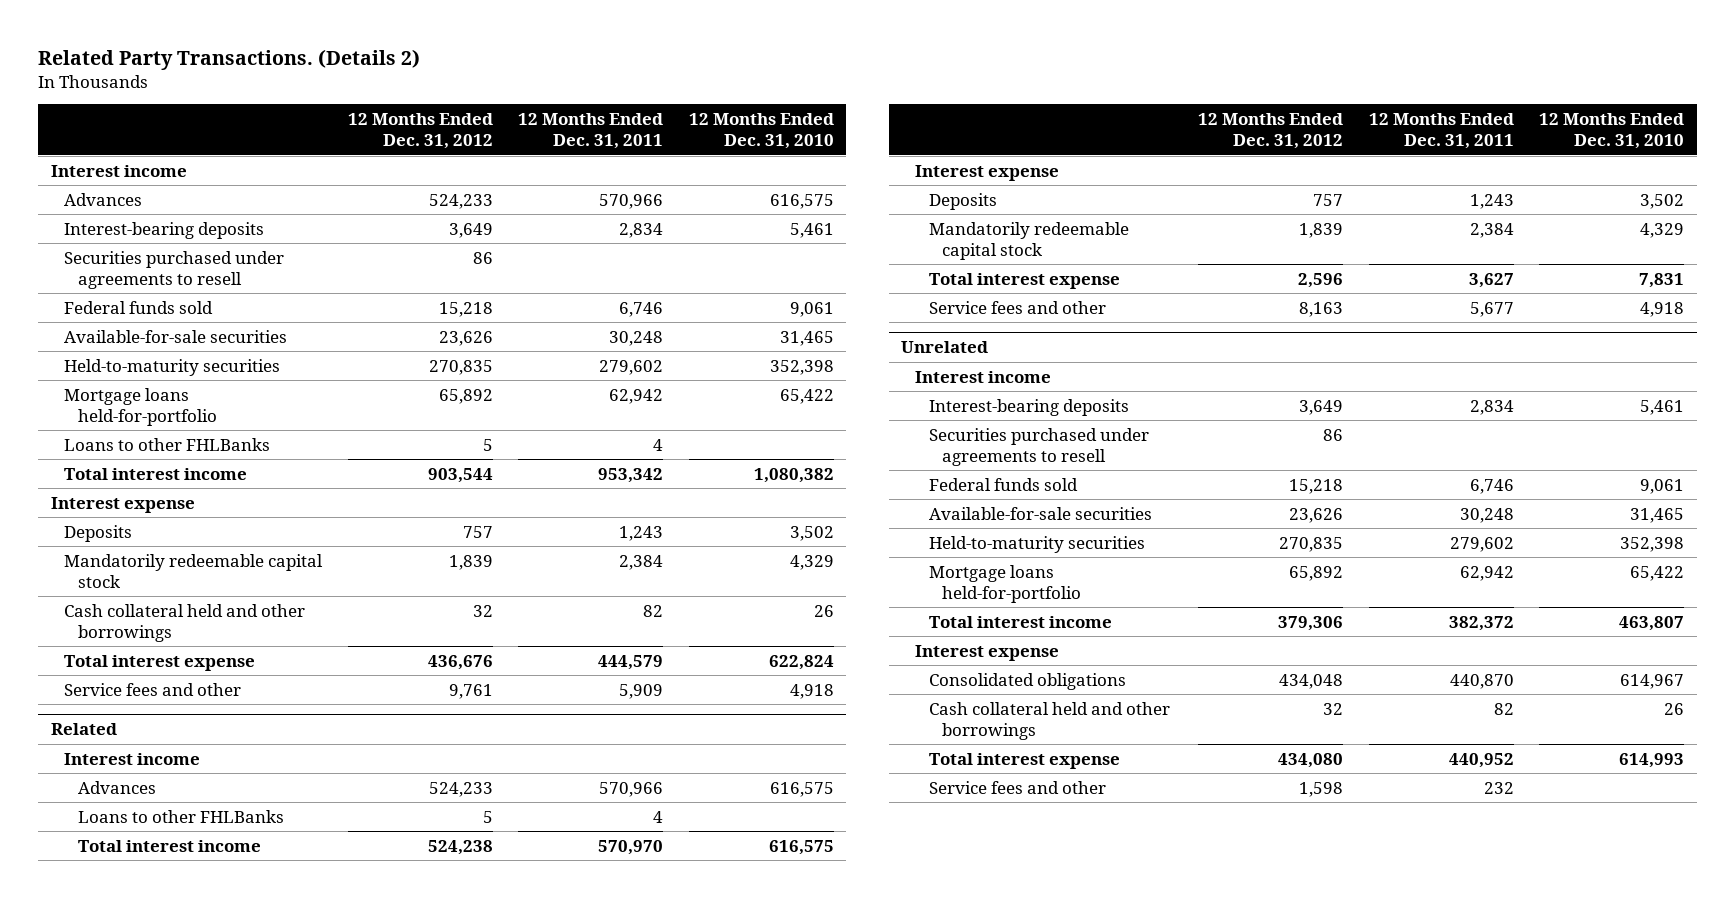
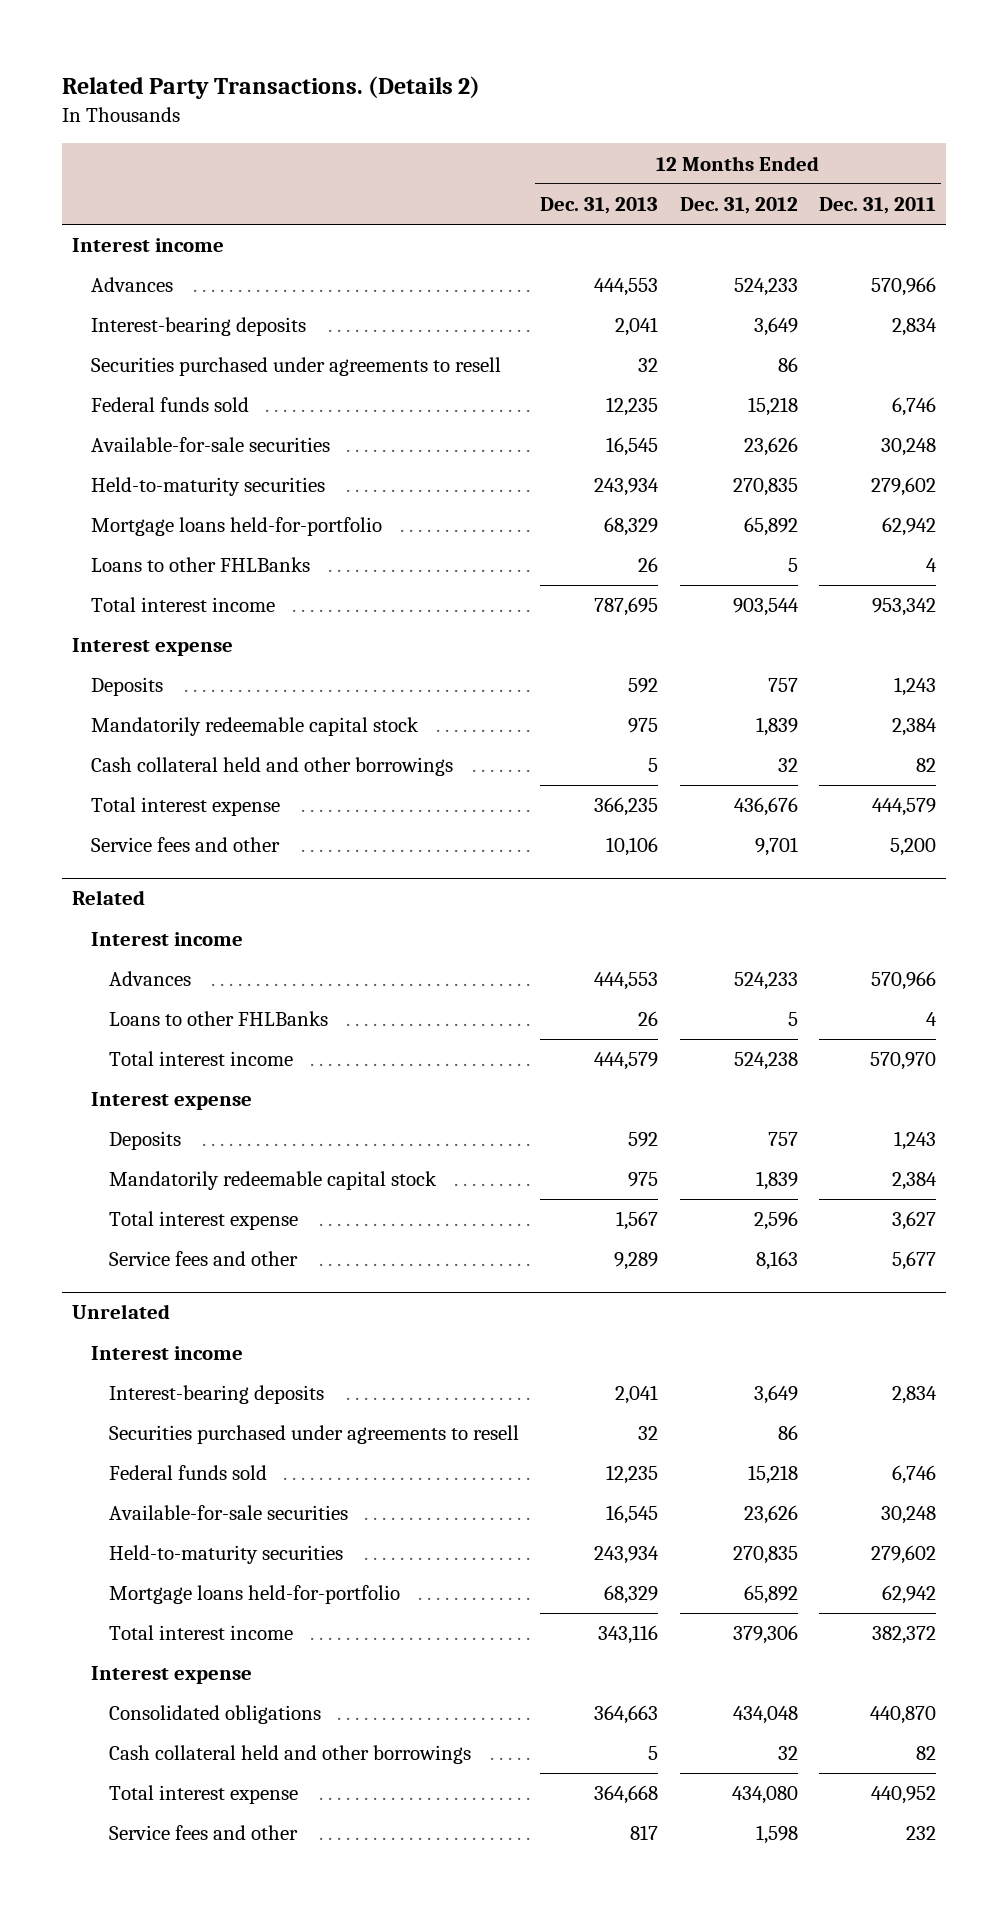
- | 12 Months Ended Dec. 31, 2012 | 12 Months Ended Dec. 31, 2011 | 12 Months Ended Dec. 31, 2010
+ | 12 Months Ended Dec. 31, 2013 | 12 Months Ended Dec. 31, 2012 | 12 Months Ended Dec. 31, 2011
- Service fees and other | 9,761 | 5,909 | 4,918
+ Service fees and other | 10,106 | 9,701 | 5,200

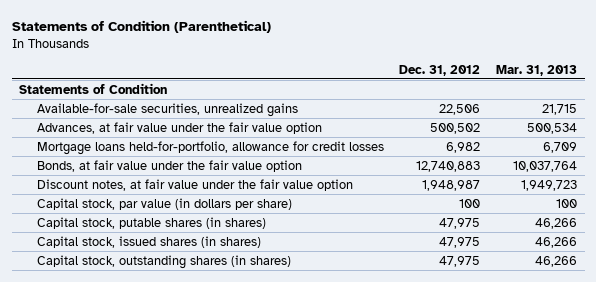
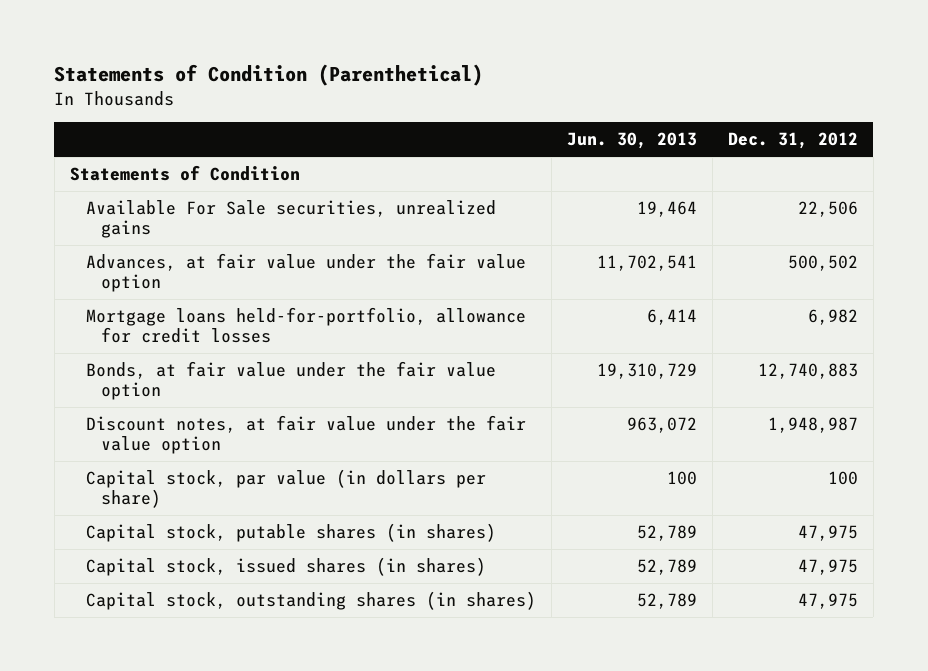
- | Dec. 31, 2012 | Mar. 31, 2013
+ | Jun. 30, 2013 | Dec. 31, 2012
- Available-for-sale securities, unrealized gains | 22,506 | 21,715
+ Available For Sale securities, unrealized gains | 19,464 | 22,506

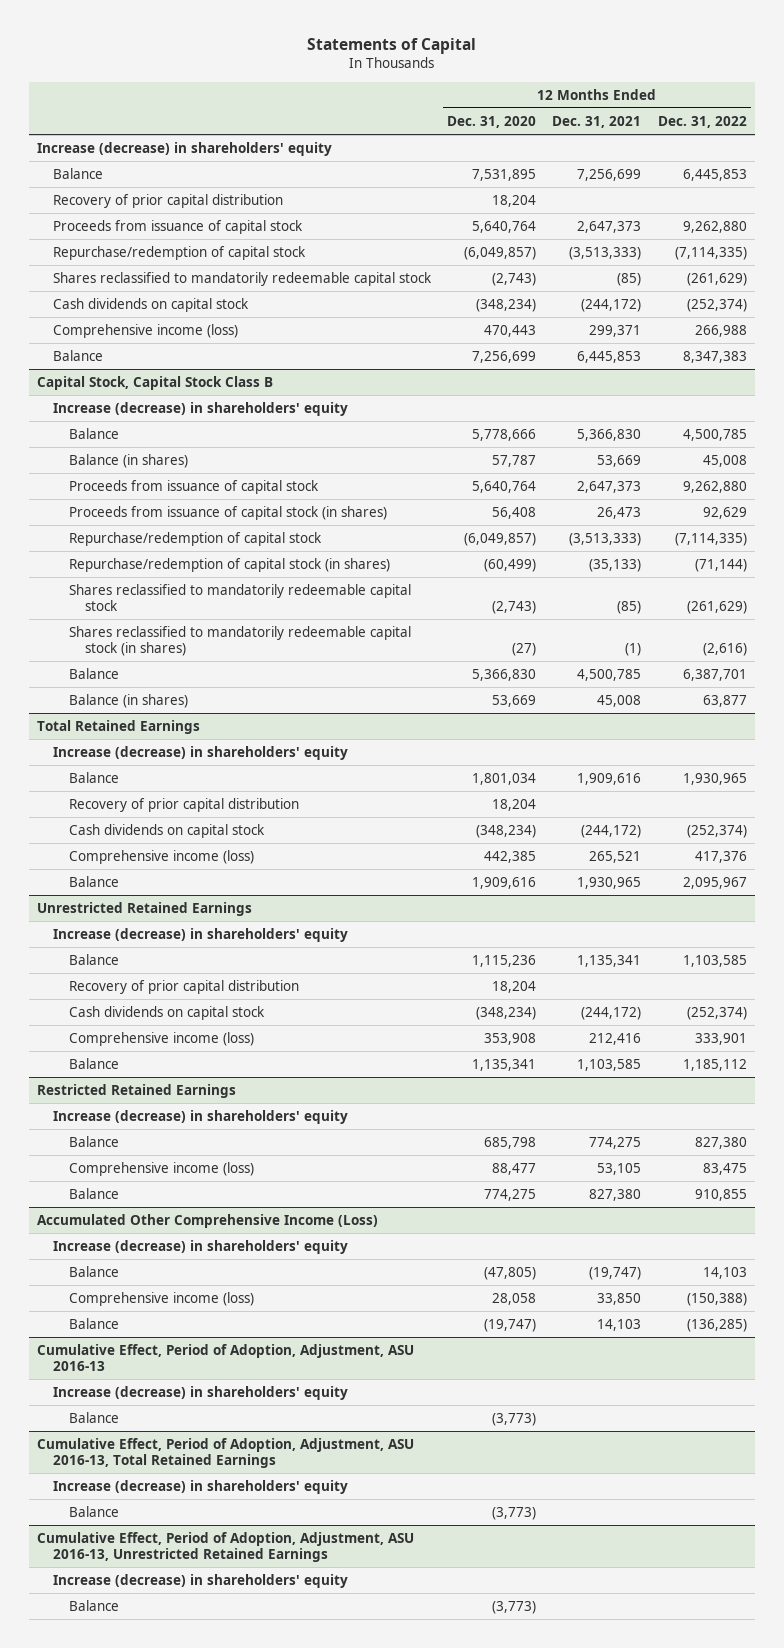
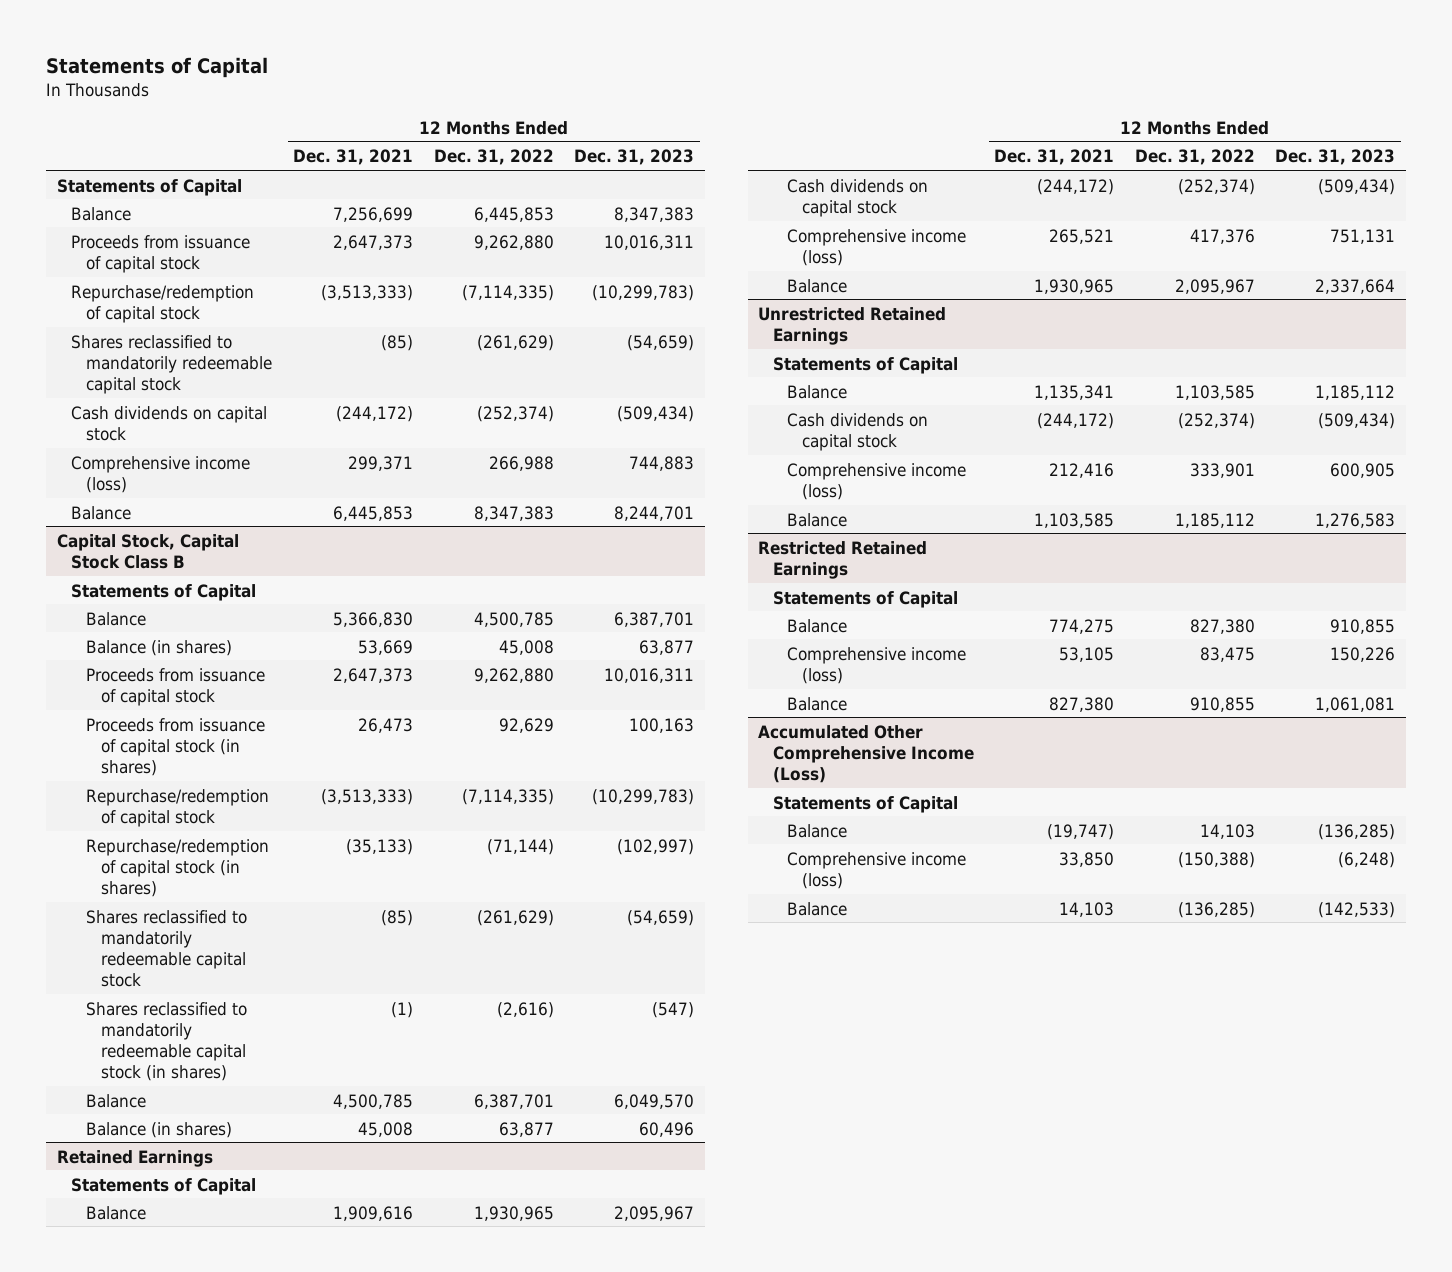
- | 12 Months Ended Dec. 31, 2020 | 12 Months Ended Dec. 31, 2021 | 12 Months Ended Dec. 31, 2022
+ | 12 Months Ended Dec. 31, 2021 | 12 Months Ended Dec. 31, 2022 | 12 Months Ended Dec. 31, 2023
- Increase (decrease) in shareholders' equity
+ Statements of Capital
- Recovery of prior capital distribution | 18,204 | |
@ Capital Stock, Capital Stock Class B
- Increase (decrease) in shareholders' equity
+ Statements of Capital
- Total Retained Earnings
- Increase (decrease) in shareholders' equity
+ Retained Earnings
+ Statements of Capital
- Recovery of prior capital distribution | 18,204 | |
@ Unrestricted Retained Earnings
- Increase (decrease) in shareholders' equity
+ Statements of Capital
- Recovery of prior capital distribution | 18,204 | |
@ Restricted Retained Earnings
- Increase (decrease) in shareholders' equity
+ Statements of Capital
@ Accumulated Other Comprehensive Income (Loss)
- Increase (decrease) in shareholders' equity
+ Statements of Capital
- Cumulative Effect, Period of Adoption, Adjustment, ASU 2016-13
- Increase (decrease) in shareholders' equity
- Balance | (3,773) | |
- Cumulative Effect, Period of Adoption, Adjustment, ASU 2016-13, Total Retained Earnings
- Increase (decrease) in shareholders' equity
- Balance | (3,773) | |
- Cumulative Effect, Period of Adoption, Adjustment, ASU 2016-13, Unrestricted Retained Earnings
- Increase (decrease) in shareholders' equity
- Balance | (3,773) | |

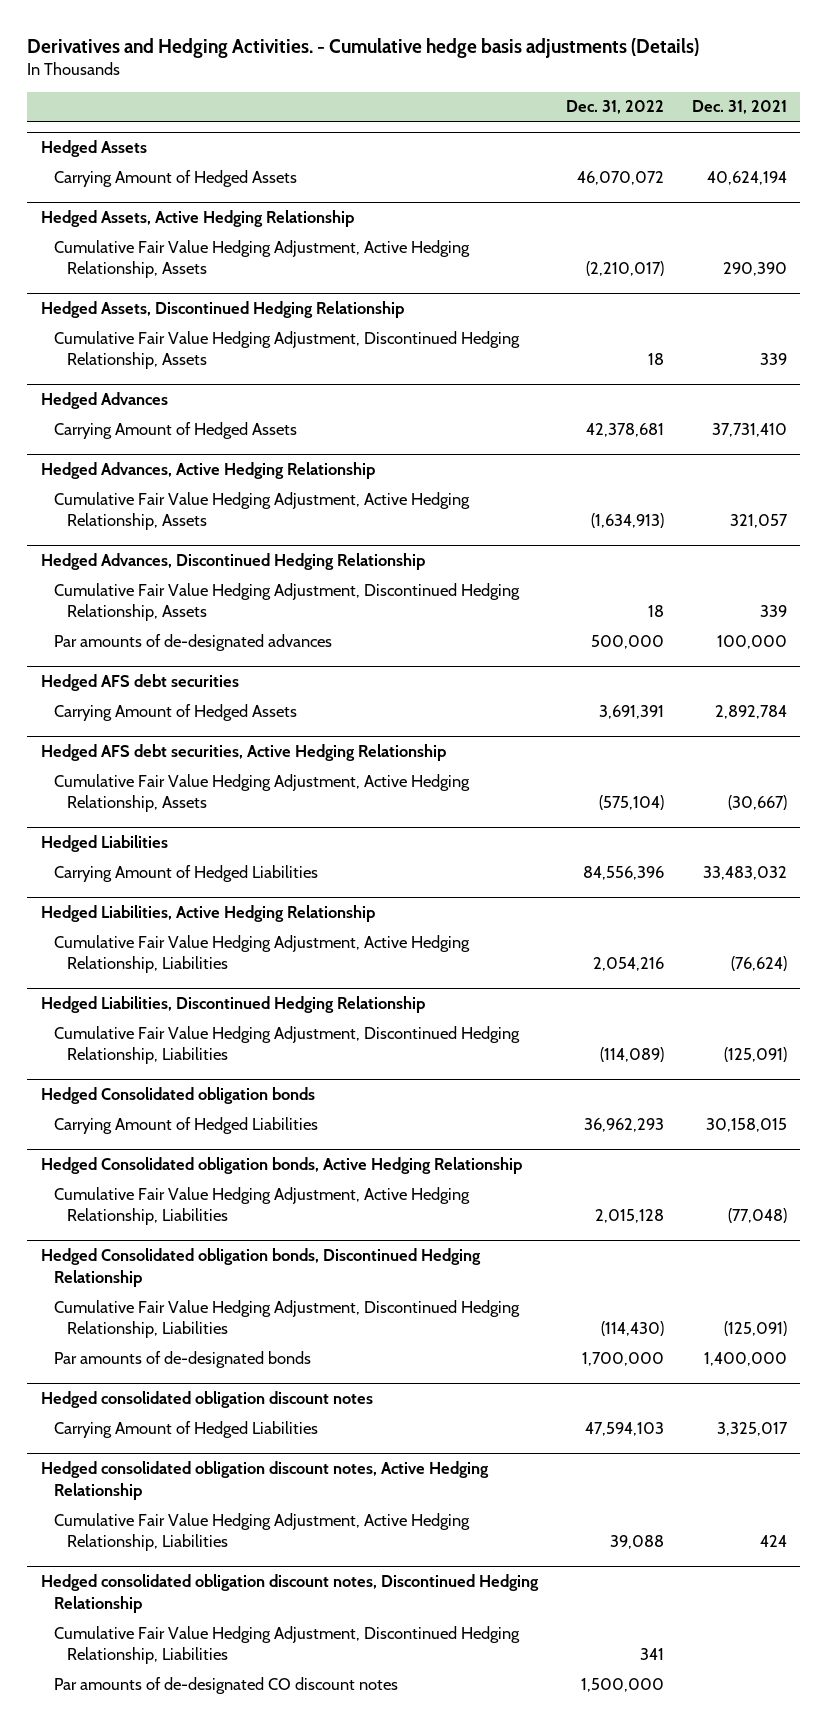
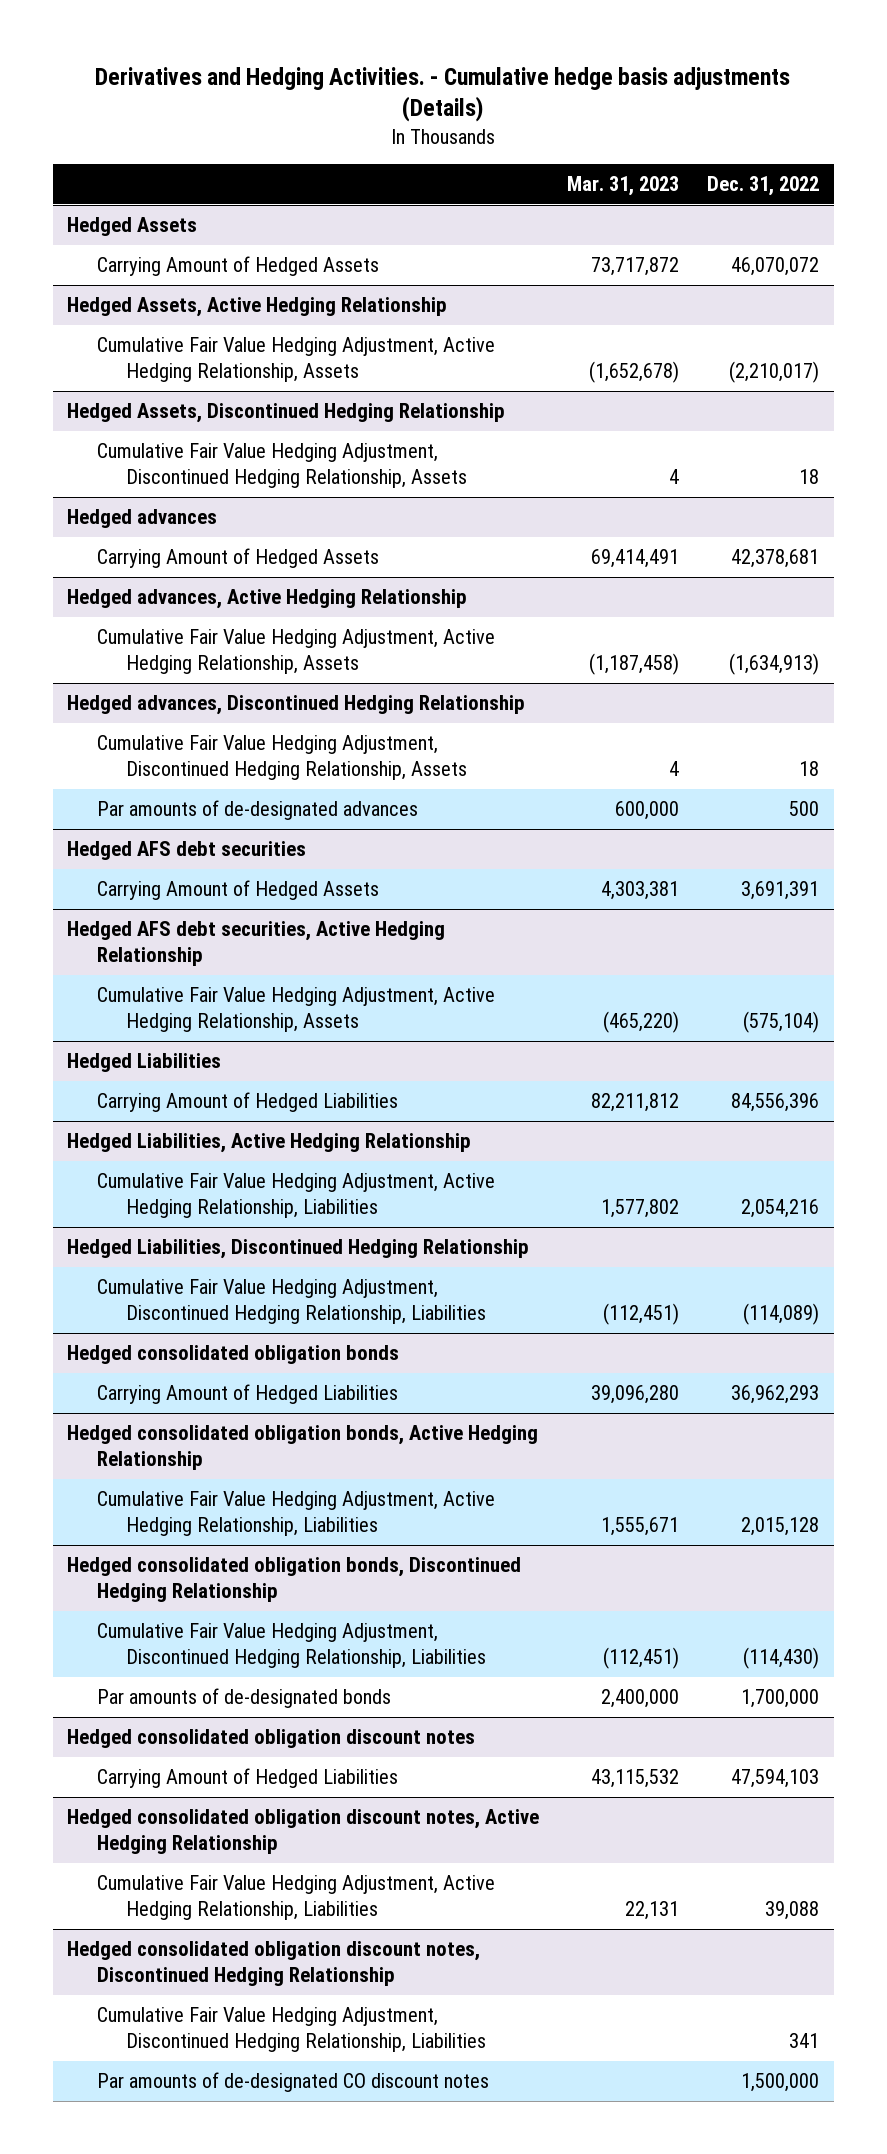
- | Dec. 31, 2022 | Dec. 31, 2021
+ | Mar. 31, 2023 | Dec. 31, 2022
- Hedged Advances
+ Hedged advances
- Hedged Advances, Active Hedging Relationship
+ Hedged advances, Active Hedging Relationship
- Hedged Advances, Discontinued Hedging Relationship
+ Hedged advances, Discontinued Hedging Relationship
- Par amounts of de-designated advances | 500,000 | 100,000
+ Par amounts of de-designated advances | 600,000 | 500
- Hedged Consolidated obligation bonds
+ Hedged consolidated obligation bonds
- Hedged Consolidated obligation bonds, Active Hedging Relationship
+ Hedged consolidated obligation bonds, Active Hedging Relationship
- Hedged Consolidated obligation bonds, Discontinued Hedging Relationship
+ Hedged consolidated obligation bonds, Discontinued Hedging Relationship

